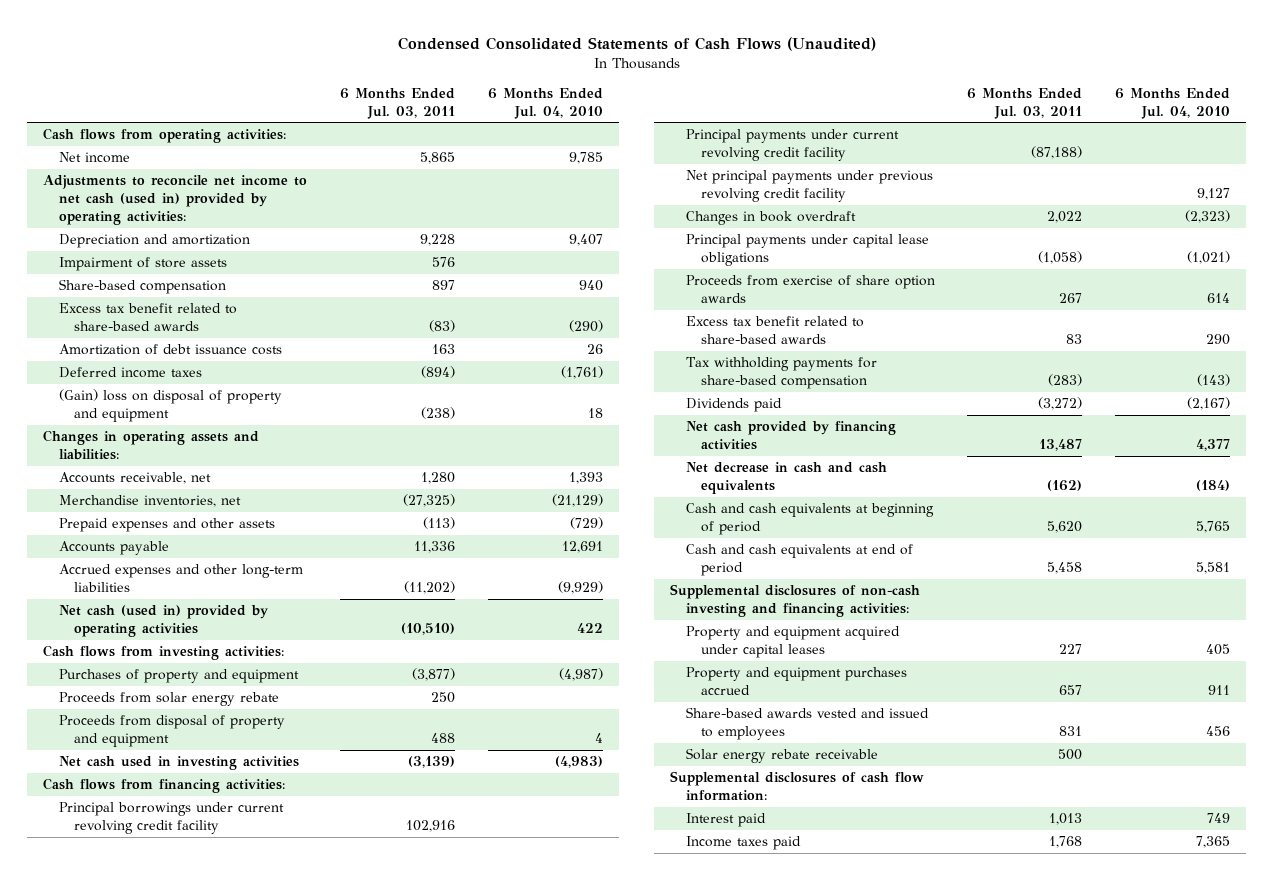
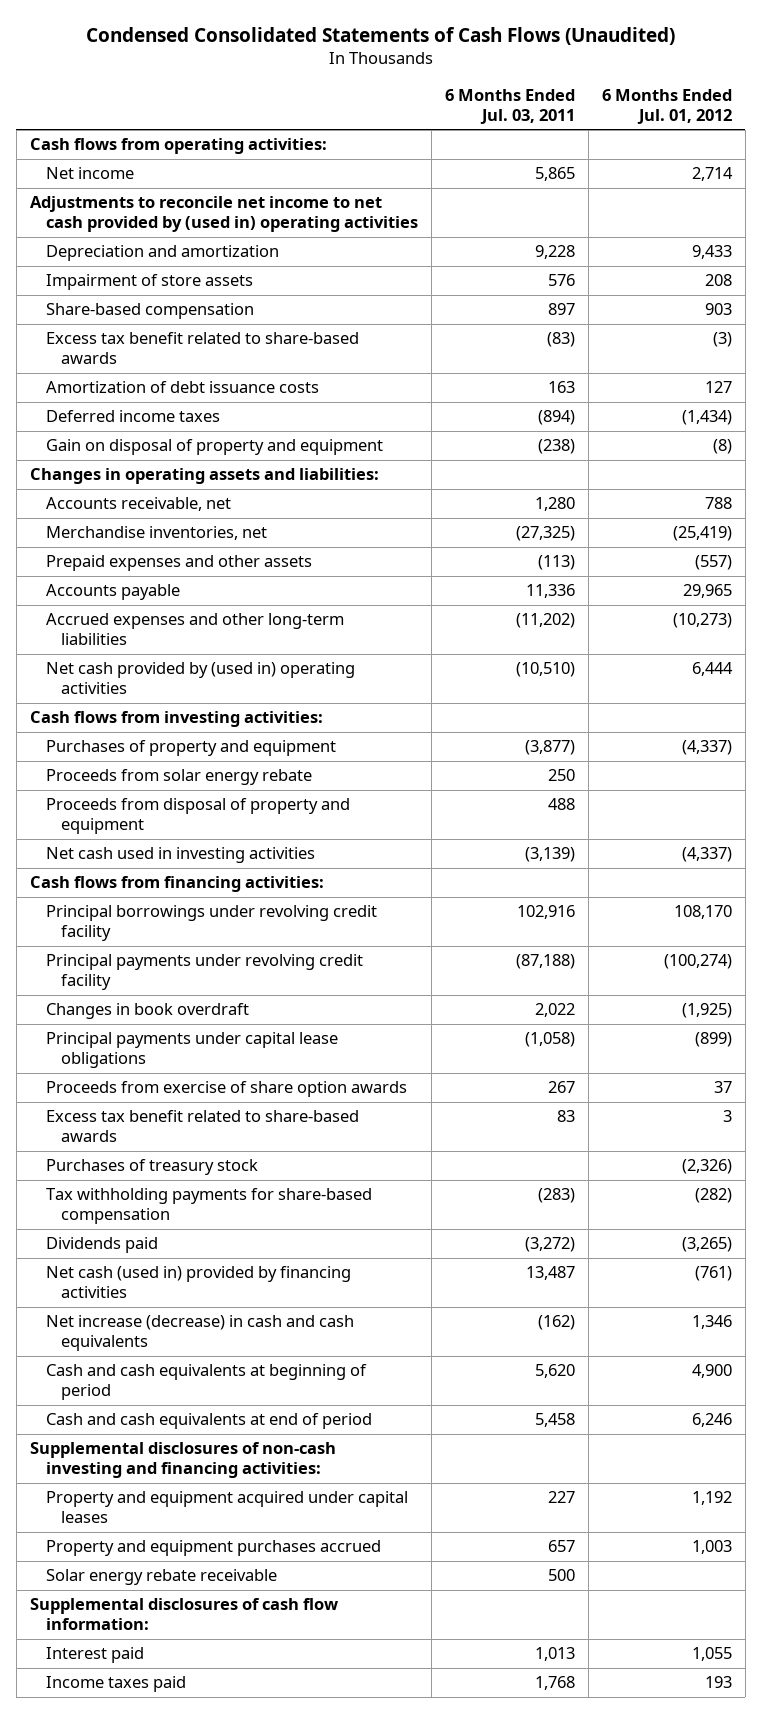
- | 6 Months Ended Jul. 03, 2011 | 6 Months Ended Jul. 04, 2010
+ | 6 Months Ended Jul. 03, 2011 | 6 Months Ended Jul. 01, 2012
- Adjustments to reconcile net income to net cash (used in) provided by operating activities:
+ Adjustments to reconcile net income to net cash provided by (used in) operating activities
- (Gain) loss on disposal of property and equipment | (238) | 18
+ Gain on disposal of property and equipment | (238) | (8)
- Net cash (used in) provided by operating activities | (10,510) | 422
+ Net cash provided by (used in) operating activities | (10,510) | 6,444
- Principal borrowings under current revolving credit facility | 102,916 |
- Principal payments under current revolving credit facility | (87,188) |
- Net principal payments under previous revolving credit facility | | 9,127
+ Principal borrowings under revolving credit facility | 102,916 | 108,170
+ Principal payments under revolving credit facility | (87,188) | (100,274)
+ Purchases of treasury stock | | (2,326)
- Net cash provided by financing activities | 13,487 | 4,377
- Net decrease in cash and cash equivalents | (162) | (184)
+ Net cash (used in) provided by financing activities | 13,487 | (761)
+ Net increase (decrease) in cash and cash equivalents | (162) | 1,346
- Share-based awards vested and issued to employees | 831 | 456

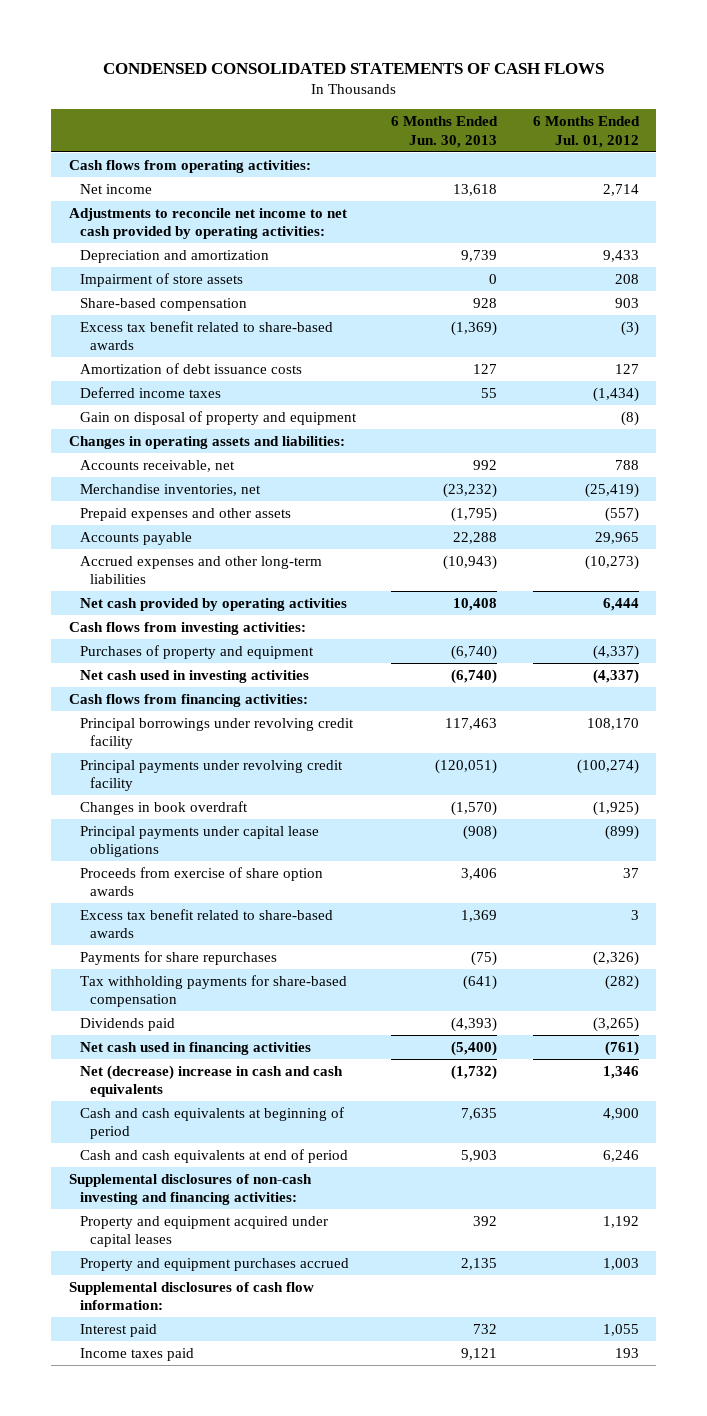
- Condensed Consolidated Statements of Cash Flows (Unaudited)
+ CONDENSED CONSOLIDATED STATEMENTS OF CASH FLOWS
- | 6 Months Ended Jul. 03, 2011 | 6 Months Ended Jul. 01, 2012
+ | 6 Months Ended Jun. 30, 2013 | 6 Months Ended Jul. 01, 2012
- Adjustments to reconcile net income to net cash provided by (used in) operating activities
+ Adjustments to reconcile net income to net cash provided by operating activities:
- Net cash provided by (used in) operating activities | (10,510) | 6,444
+ Net cash provided by operating activities | 10,408 | 6,444
- Proceeds from solar energy rebate | 250 |
- Proceeds from disposal of property and equipment | 488 |
- Purchases of treasury stock | | (2,326)
+ Payments for share repurchases | (75) | (2,326)
- Net cash (used in) provided by financing activities | 13,487 | (761)
- Net increase (decrease) in cash and cash equivalents | (162) | 1,346
+ Net cash used in financing activities | (5,400) | (761)
+ Net (decrease) increase in cash and cash equivalents | (1,732) | 1,346
- Solar energy rebate receivable | 500 |

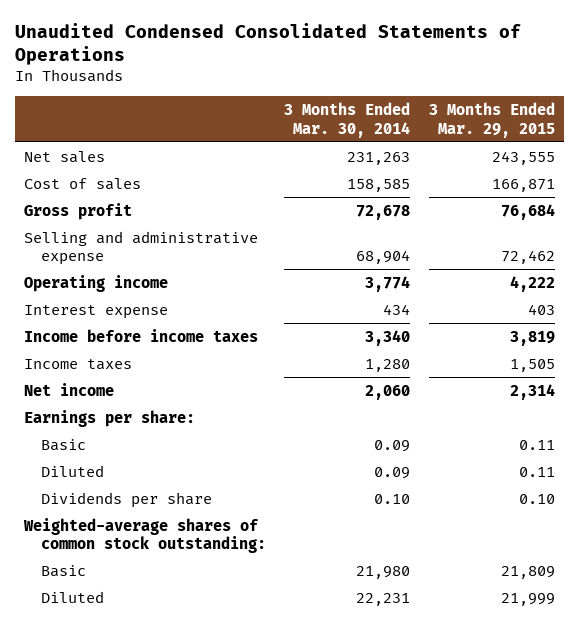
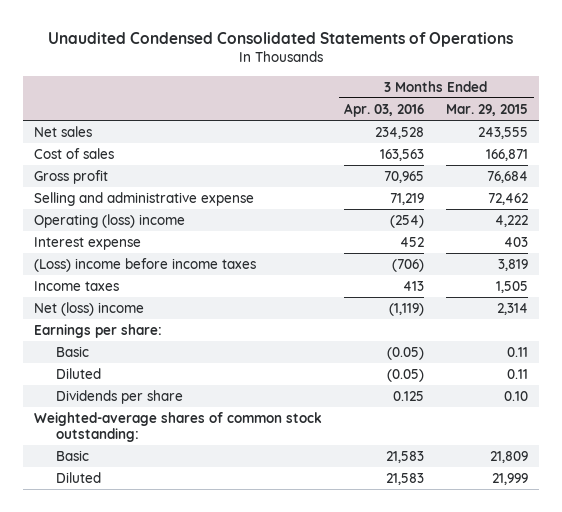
- | 3 Months Ended Mar. 30, 2014 | 3 Months Ended Mar. 29, 2015
+ | 3 Months Ended Apr. 03, 2016 | 3 Months Ended Mar. 29, 2015
- Operating income | 3,774 | 4,222
+ Operating (loss) income | (254) | 4,222
- Income before income taxes | 3,340 | 3,819
+ (Loss) income before income taxes | (706) | 3,819
- Net income | 2,060 | 2,314
+ Net (loss) income | (1,119) | 2,314

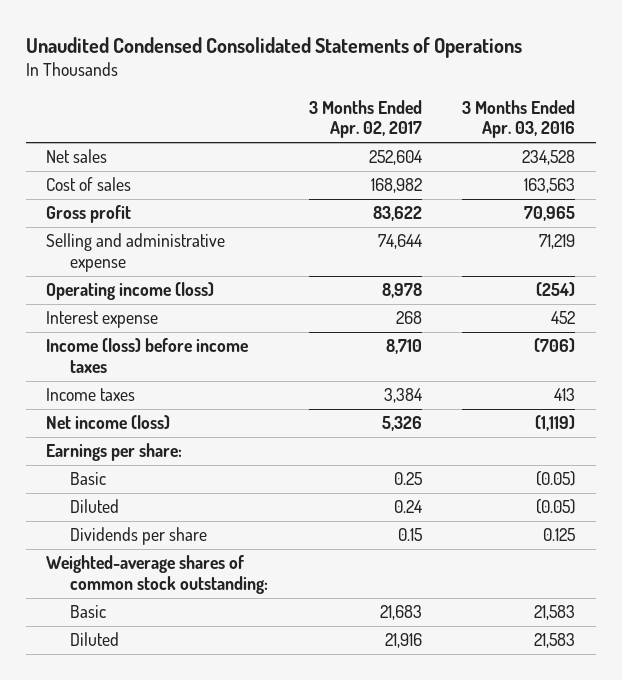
- | 3 Months Ended Apr. 03, 2016 | 3 Months Ended Mar. 29, 2015
+ | 3 Months Ended Apr. 02, 2017 | 3 Months Ended Apr. 03, 2016
- Operating (loss) income | (254) | 4,222
+ Operating income (loss) | 8,978 | (254)
- (Loss) income before income taxes | (706) | 3,819
+ Income (loss) before income taxes | 8,710 | (706)
- Net (loss) income | (1,119) | 2,314
+ Net income (loss) | 5,326 | (1,119)

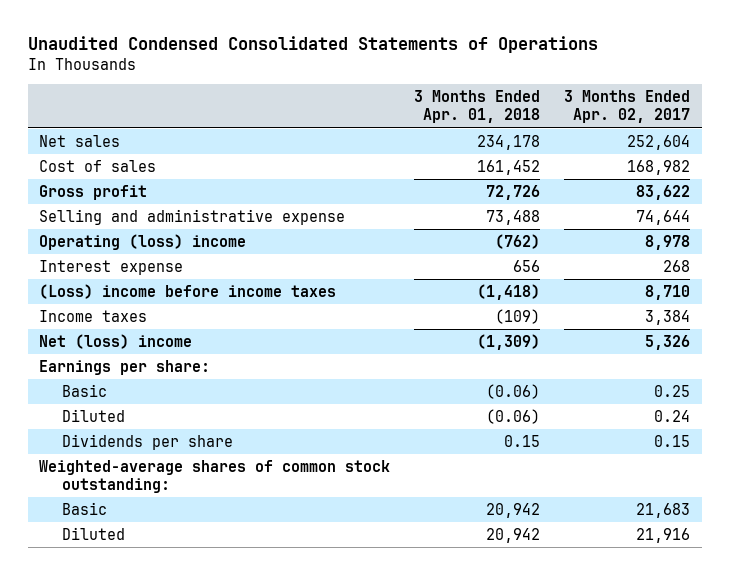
- | 3 Months Ended Apr. 02, 2017 | 3 Months Ended Apr. 03, 2016
+ | 3 Months Ended Apr. 01, 2018 | 3 Months Ended Apr. 02, 2017
- Operating income (loss) | 8,978 | (254)
+ Operating (loss) income | (762) | 8,978
- Income (loss) before income taxes | 8,710 | (706)
+ (Loss) income before income taxes | (1,418) | 8,710
- Net income (loss) | 5,326 | (1,119)
+ Net (loss) income | (1,309) | 5,326

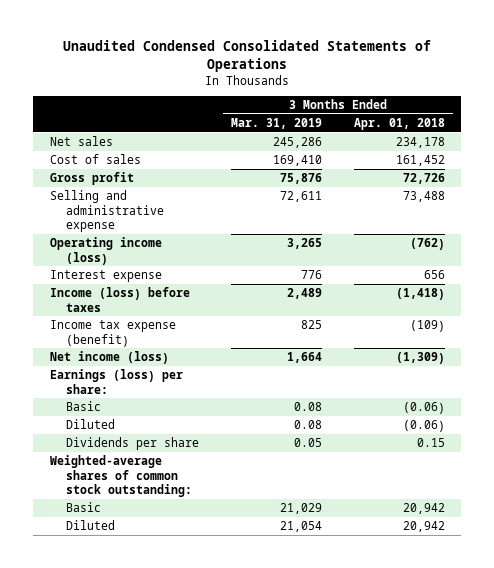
- | 3 Months Ended Apr. 01, 2018 | 3 Months Ended Apr. 02, 2017
+ | 3 Months Ended Mar. 31, 2019 | 3 Months Ended Apr. 01, 2018
- Operating (loss) income | (762) | 8,978
+ Operating income (loss) | 3,265 | (762)
- (Loss) income before income taxes | (1,418) | 8,710
- Income taxes | (109) | 3,384
- Net (loss) income | (1,309) | 5,326
- Earnings per share:
+ Income (loss) before taxes | 2,489 | (1,418)
+ Income tax expense (benefit) | 825 | (109)
+ Net income (loss) | 1,664 | (1,309)
+ Earnings (loss) per share:

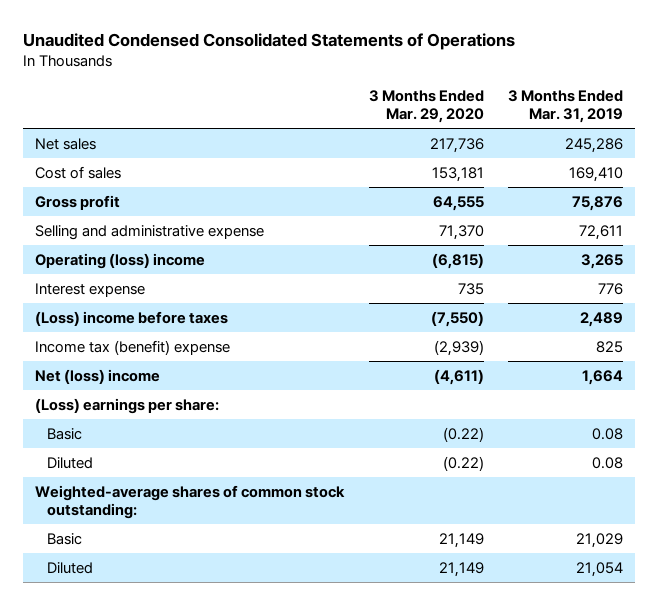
- | 3 Months Ended Mar. 31, 2019 | 3 Months Ended Apr. 01, 2018
+ | 3 Months Ended Mar. 29, 2020 | 3 Months Ended Mar. 31, 2019
- Operating income (loss) | 3,265 | (762)
+ Operating (loss) income | (6,815) | 3,265
- Income (loss) before taxes | 2,489 | (1,418)
- Income tax expense (benefit) | 825 | (109)
- Net income (loss) | 1,664 | (1,309)
- Earnings (loss) per share:
+ (Loss) income before taxes | (7,550) | 2,489
+ Income tax (benefit) expense | (2,939) | 825
+ Net (loss) income | (4,611) | 1,664
+ (Loss) earnings per share:
- Dividends per share | 0.05 | 0.15

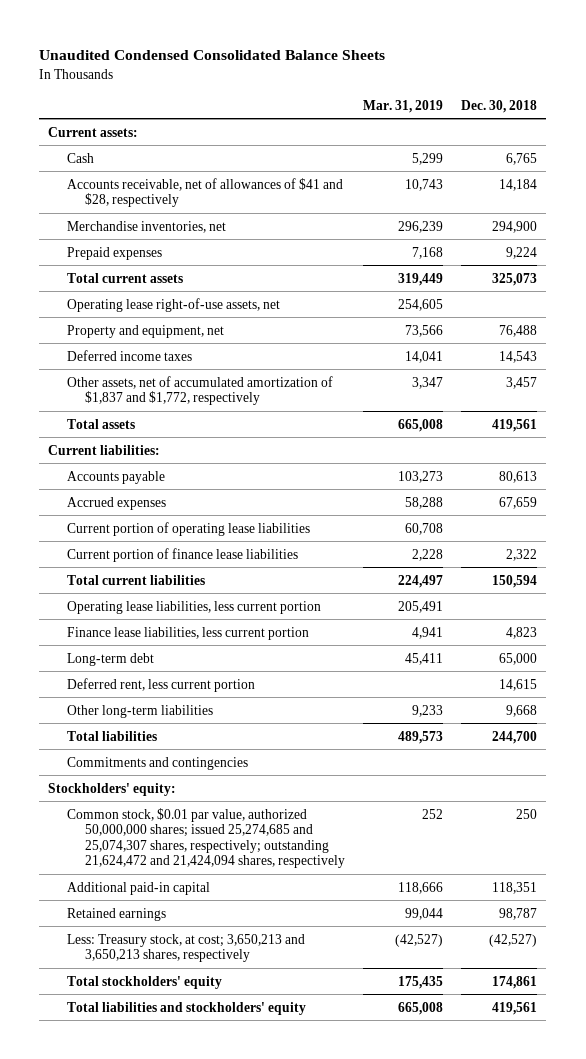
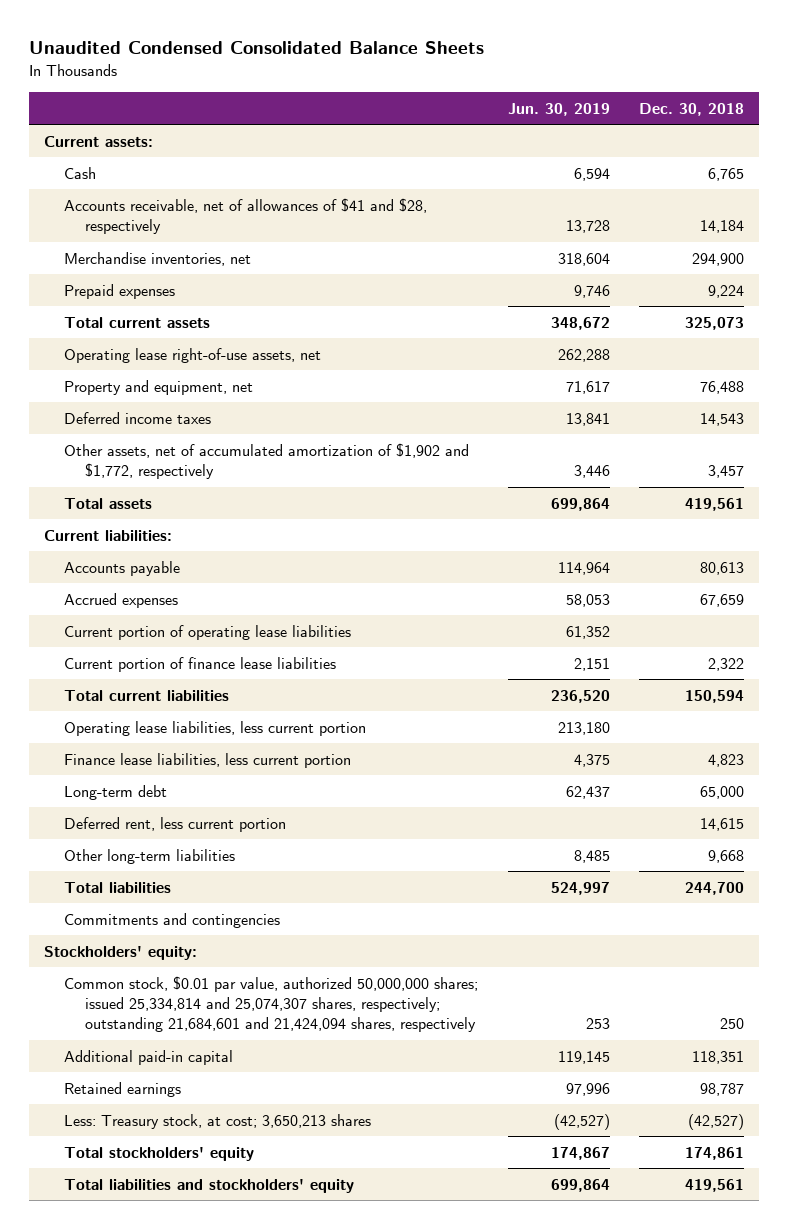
- | Mar. 31, 2019 | Dec. 30, 2018
+ | Jun. 30, 2019 | Dec. 30, 2018
- Other assets, net of accumulated amortization of $1,837 and $1,772, respectively | 3,347 | 3,457
+ Other assets, net of accumulated amortization of $1,902 and $1,772, respectively | 3,446 | 3,457
- Common stock, $0.01 par value, authorized 50,000,000 shares; issued 25,274,685 and 25,074,307 shares, respectively; outstanding 21,624,472 and 21,424,094 shares, respectively | 252 | 250
+ Common stock, $0.01 par value, authorized 50,000,000 shares; issued 25,334,814 and 25,074,307 shares, respectively; outstanding 21,684,601 and 21,424,094 shares, respectively | 253 | 250
- Less: Treasury stock, at cost; 3,650,213 and 3,650,213 shares, respectively | (42,527) | (42,527)
+ Less: Treasury stock, at cost; 3,650,213 shares | (42,527) | (42,527)

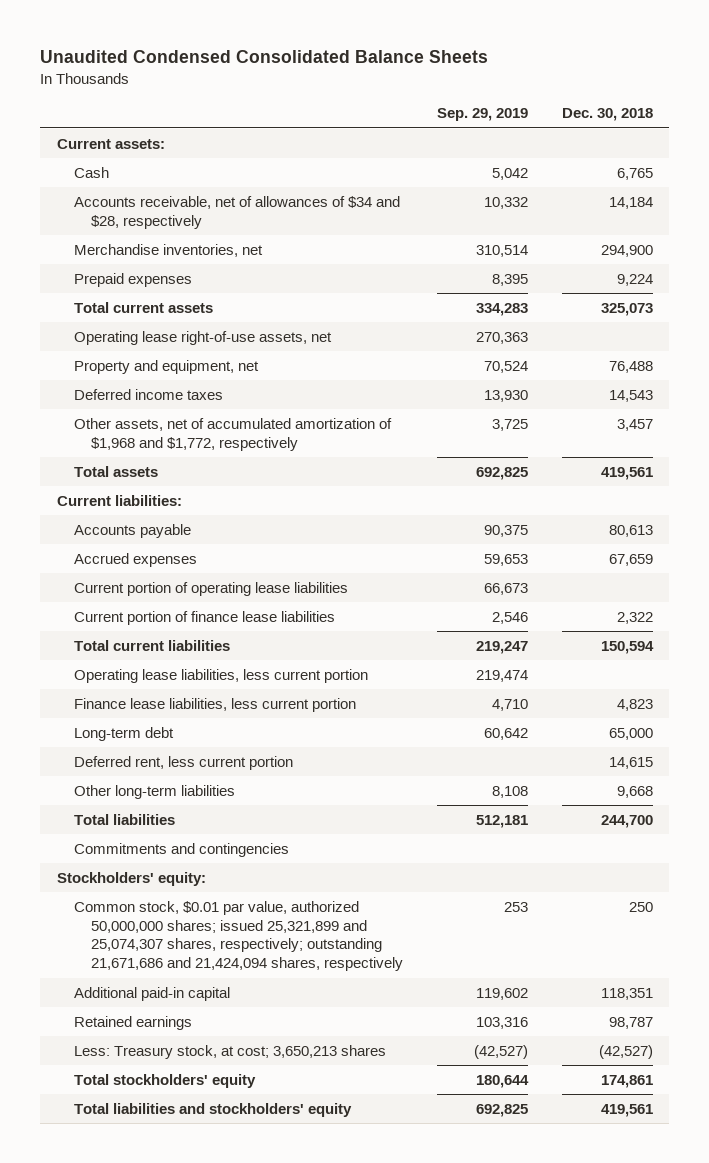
- | Jun. 30, 2019 | Dec. 30, 2018
+ | Sep. 29, 2019 | Dec. 30, 2018
- Accounts receivable, net of allowances of $41 and $28, respectively | 13,728 | 14,184
+ Accounts receivable, net of allowances of $34 and $28, respectively | 10,332 | 14,184
- Other assets, net of accumulated amortization of $1,902 and $1,772, respectively | 3,446 | 3,457
+ Other assets, net of accumulated amortization of $1,968 and $1,772, respectively | 3,725 | 3,457
- Common stock, $0.01 par value, authorized 50,000,000 shares; issued 25,334,814 and 25,074,307 shares, respectively; outstanding 21,684,601 and 21,424,094 shares, respectively | 253 | 250
+ Common stock, $0.01 par value, authorized 50,000,000 shares; issued 25,321,899 and 25,074,307 shares, respectively; outstanding 21,671,686 and 21,424,094 shares, respectively | 253 | 250

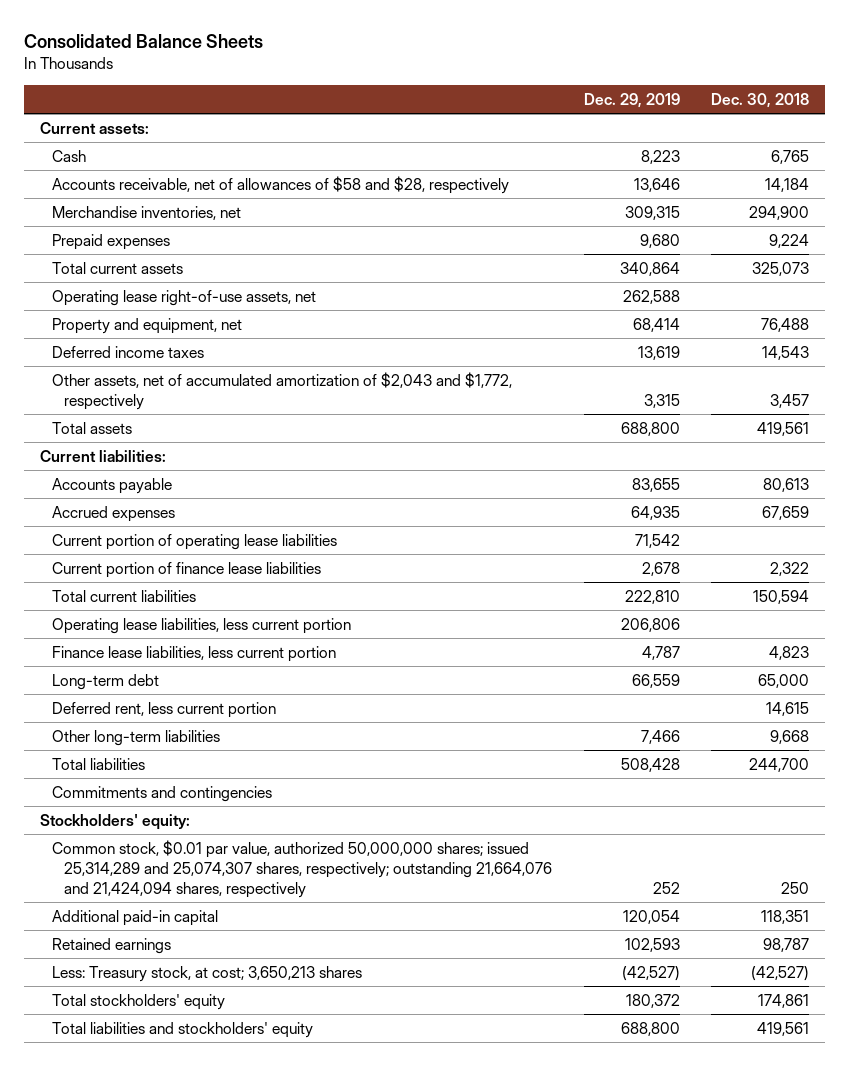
- Unaudited Condensed Consolidated Balance Sheets
+ Consolidated Balance Sheets
- | Sep. 29, 2019 | Dec. 30, 2018
+ | Dec. 29, 2019 | Dec. 30, 2018
- Accounts receivable, net of allowances of $34 and $28, respectively | 10,332 | 14,184
+ Accounts receivable, net of allowances of $58 and $28, respectively | 13,646 | 14,184
- Other assets, net of accumulated amortization of $1,968 and $1,772, respectively | 3,725 | 3,457
+ Other assets, net of accumulated amortization of $2,043 and $1,772, respectively | 3,315 | 3,457
- Common stock, $0.01 par value, authorized 50,000,000 shares; issued 25,321,899 and 25,074,307 shares, respectively; outstanding 21,671,686 and 21,424,094 shares, respectively | 253 | 250
+ Common stock, $0.01 par value, authorized 50,000,000 shares; issued 25,314,289 and 25,074,307 shares, respectively; outstanding 21,664,076 and 21,424,094 shares, respectively | 252 | 250

